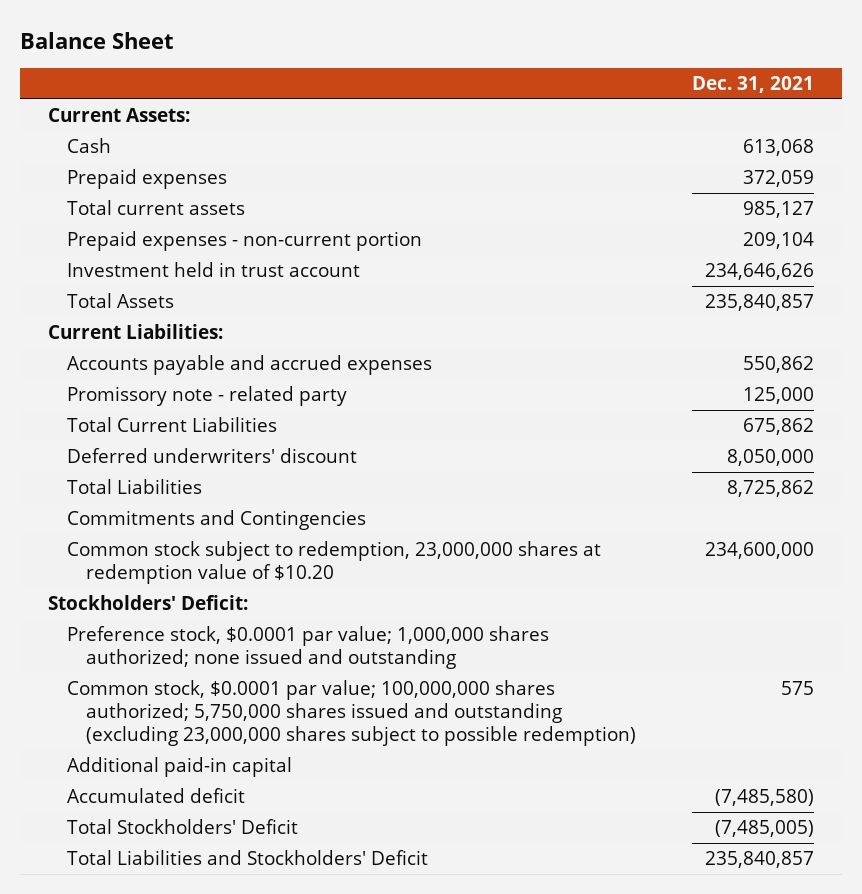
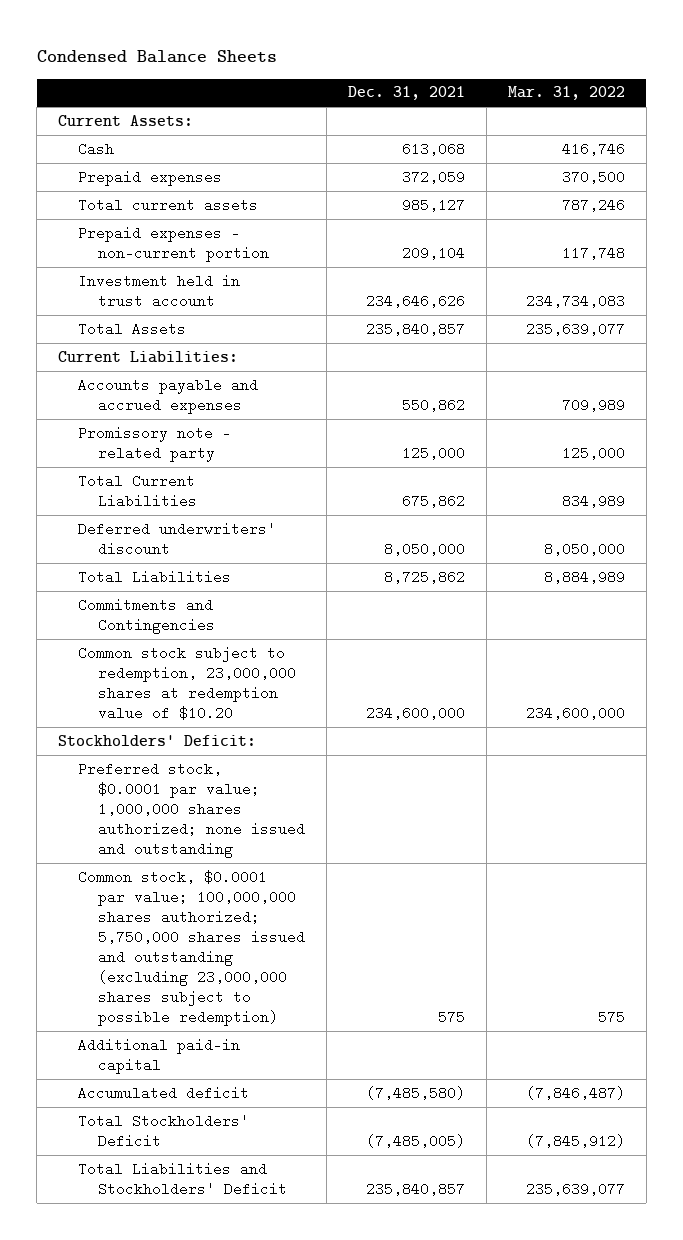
- Balance Sheet
+ Condensed Balance Sheets
- | Dec. 31, 2021
+ | Dec. 31, 2021 | Mar. 31, 2022
- Preference stock, $0.0001 par value; 1,000,000 shares authorized; none issued and outstanding
+ Preferred stock, $0.0001 par value; 1,000,000 shares authorized; none issued and outstanding

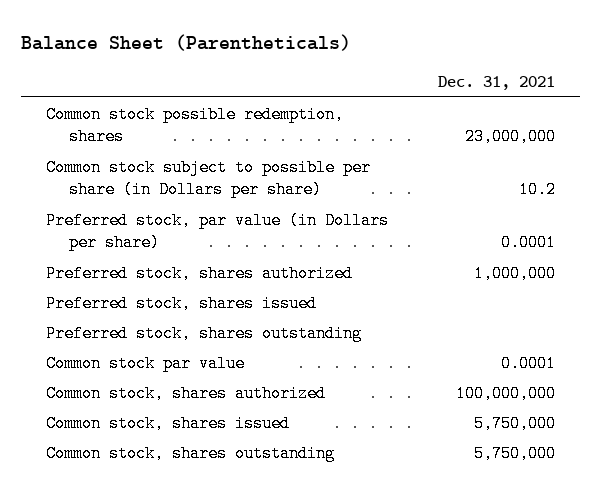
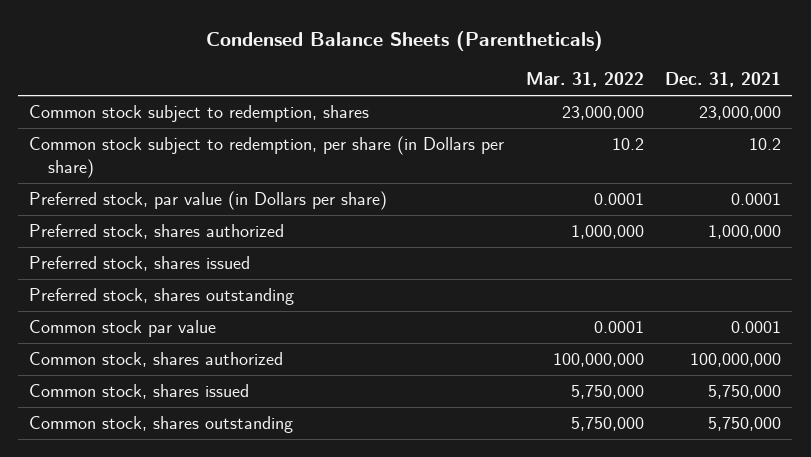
- Balance Sheet (Parentheticals)
+ Condensed Balance Sheets (Parentheticals)
- | Dec. 31, 2021
+ | Mar. 31, 2022 | Dec. 31, 2021
- Common stock possible redemption, shares | 23,000,000
- Common stock subject to possible per share (in Dollars per share) | 10.2
+ Common stock subject to redemption, shares | 23,000,000 | 23,000,000
+ Common stock subject to redemption, per share (in Dollars per share) | 10.2 | 10.2

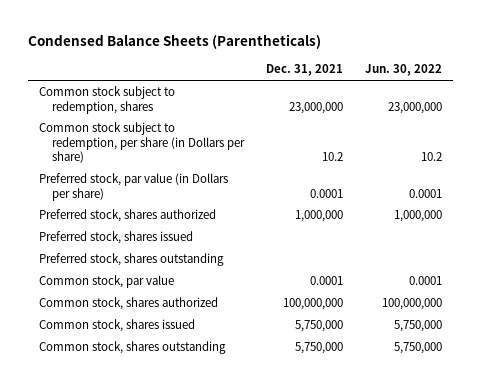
- | Mar. 31, 2022 | Dec. 31, 2021
+ | Dec. 31, 2021 | Jun. 30, 2022
- Common stock par value | 0.0001 | 0.0001
+ Common stock, par value | 0.0001 | 0.0001

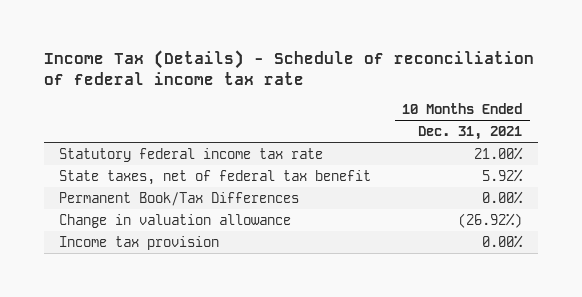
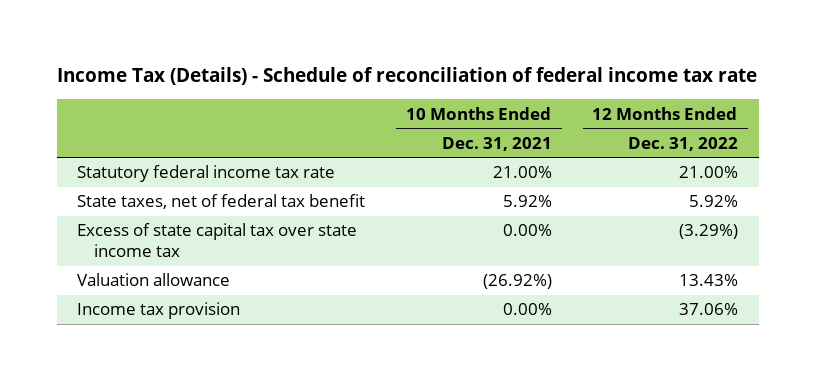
- | 10 Months Ended Dec. 31, 2021
+ | 10 Months Ended Dec. 31, 2021 | 12 Months Ended Dec. 31, 2022
- Permanent Book/Tax Differences | 0.00%
- Change in valuation allowance | (26.92%)
+ Excess of state capital tax over state income tax | 0.00% | (3.29%)
+ Valuation allowance | (26.92%) | 13.43%

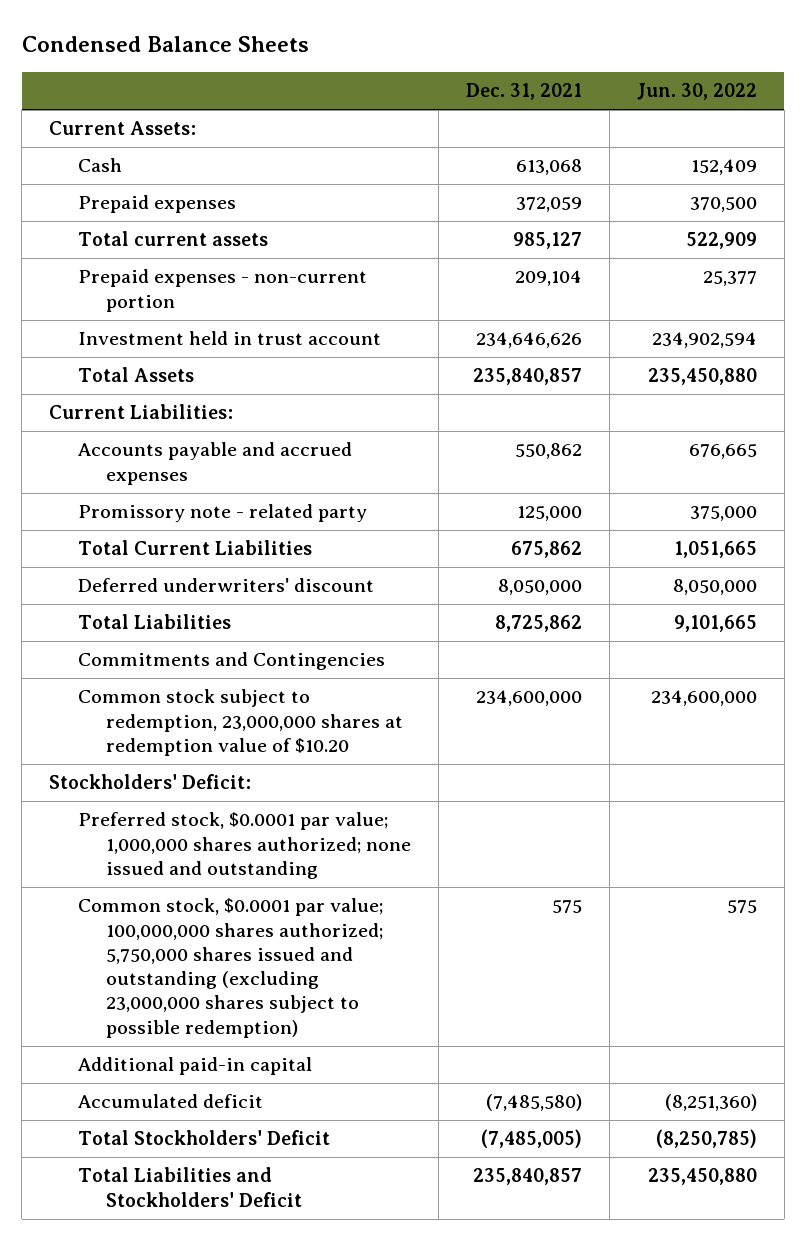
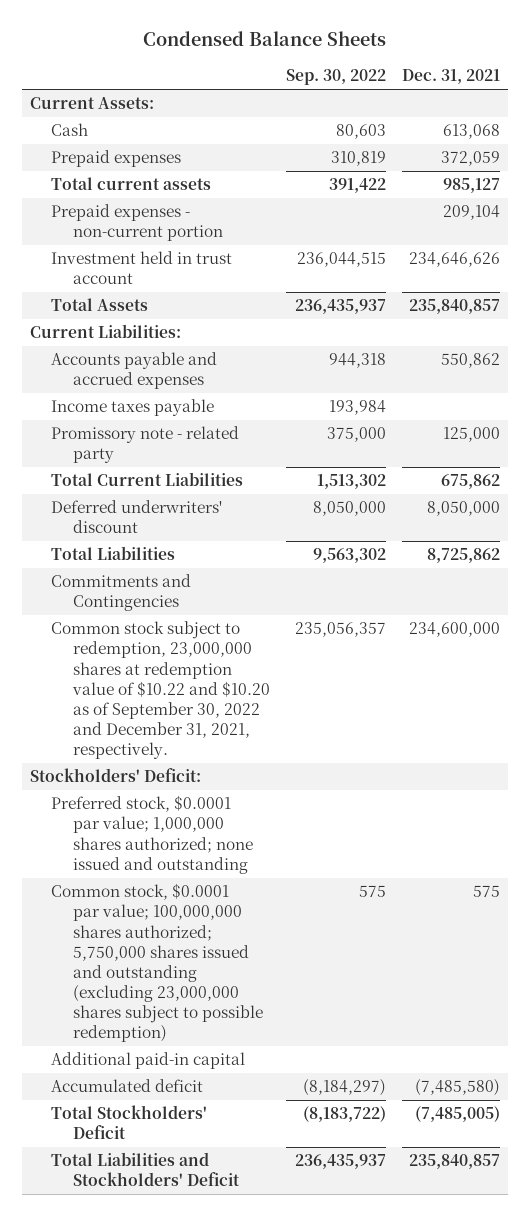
- | Dec. 31, 2021 | Jun. 30, 2022
+ | Sep. 30, 2022 | Dec. 31, 2021
+ Income taxes payable | 193,984 |
- Common stock subject to redemption, 23,000,000 shares at redemption value of $10.20 | 234,600,000 | 234,600,000
+ Common stock subject to redemption, 23,000,000 shares at redemption value of $10.22 and $10.20 as of September 30, 2022 and December 31, 2021, respectively. | 235,056,357 | 234,600,000

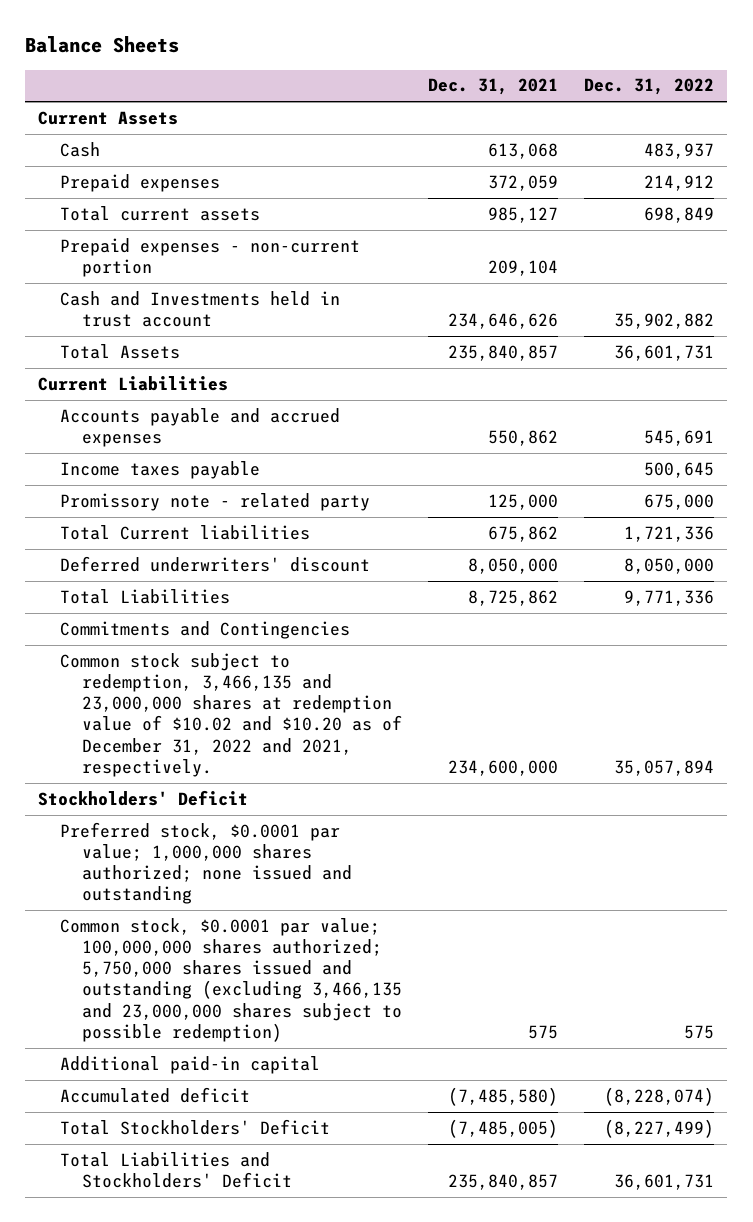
- Condensed Balance Sheets
+ Balance Sheets
- | Sep. 30, 2022 | Dec. 31, 2021
+ | Dec. 31, 2021 | Dec. 31, 2022
- Current Assets:
+ Current Assets
- Investment held in trust account | 236,044,515 | 234,646,626
+ Cash and Investments held in trust account | 234,646,626 | 35,902,882
- Current Liabilities:
+ Current Liabilities
- Total Current Liabilities | 1,513,302 | 675,862
+ Total Current liabilities | 675,862 | 1,721,336
- Common stock subject to redemption, 23,000,000 shares at redemption value of $10.22 and $10.20 as of September 30, 2022 and December 31, 2021, respectively. | 235,056,357 | 234,600,000
- Stockholders' Deficit:
+ Common stock subject to redemption, 3,466,135 and 23,000,000 shares at redemption value of $10.02 and $10.20 as of December 31, 2022 and 2021, respectively. | 234,600,000 | 35,057,894
+ Stockholders' Deficit
- Common stock, $0.0001 par value; 100,000,000 shares authorized; 5,750,000 shares issued and outstanding (excluding 23,000,000 shares subject to possible redemption) | 575 | 575
+ Common stock, $0.0001 par value; 100,000,000 shares authorized; 5,750,000 shares issued and outstanding (excluding 3,466,135 and 23,000,000 shares subject to possible redemption) | 575 | 575

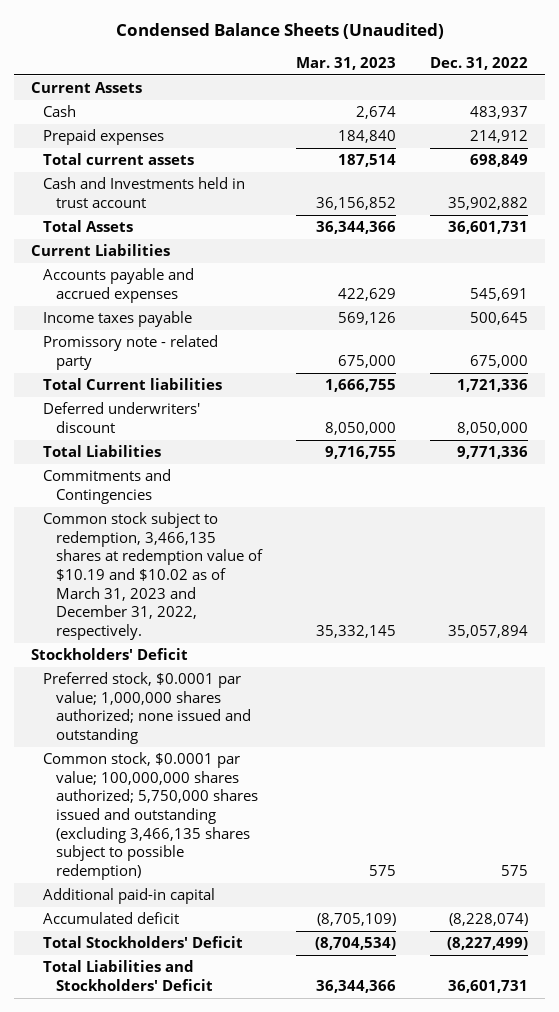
- Balance Sheets
+ Condensed Balance Sheets (Unaudited)
- | Dec. 31, 2021 | Dec. 31, 2022
+ | Mar. 31, 2023 | Dec. 31, 2022
- Prepaid expenses - non-current portion | 209,104 |
- Common stock subject to redemption, 3,466,135 and 23,000,000 shares at redemption value of $10.02 and $10.20 as of December 31, 2022 and 2021, respectively. | 234,600,000 | 35,057,894
+ Common stock subject to redemption, 3,466,135 shares at redemption value of $10.19 and $10.02 as of March 31, 2023 and December 31, 2022, respectively. | 35,332,145 | 35,057,894
- Common stock, $0.0001 par value; 100,000,000 shares authorized; 5,750,000 shares issued and outstanding (excluding 3,466,135 and 23,000,000 shares subject to possible redemption) | 575 | 575
+ Common stock, $0.0001 par value; 100,000,000 shares authorized; 5,750,000 shares issued and outstanding (excluding 3,466,135 shares subject to possible redemption) | 575 | 575

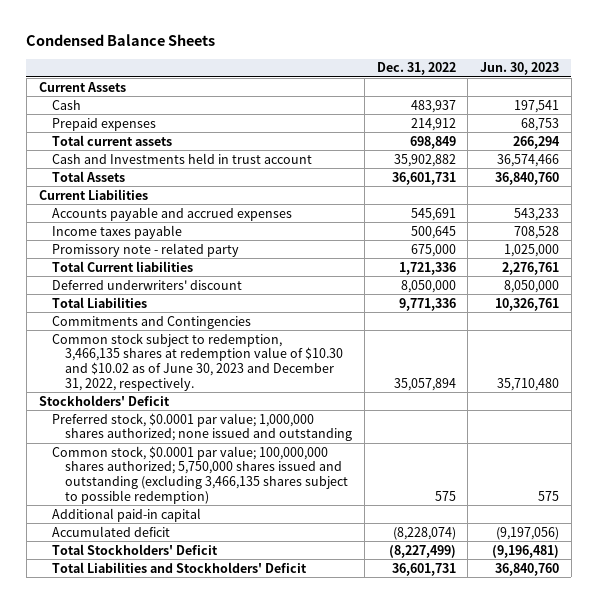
- Condensed Balance Sheets (Unaudited)
+ Condensed Balance Sheets
- | Mar. 31, 2023 | Dec. 31, 2022
+ | Dec. 31, 2022 | Jun. 30, 2023
- Common stock subject to redemption, 3,466,135 shares at redemption value of $10.19 and $10.02 as of March 31, 2023 and December 31, 2022, respectively. | 35,332,145 | 35,057,894
+ Common stock subject to redemption, 3,466,135 shares at redemption value of $10.30 and $10.02 as of June 30, 2023 and December 31, 2022, respectively. | 35,057,894 | 35,710,480

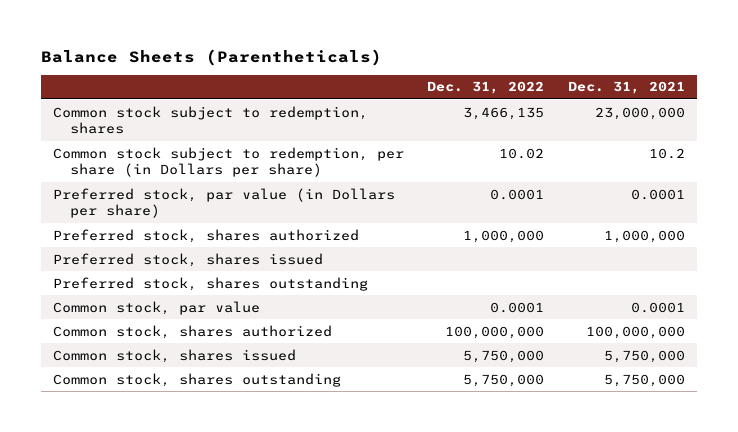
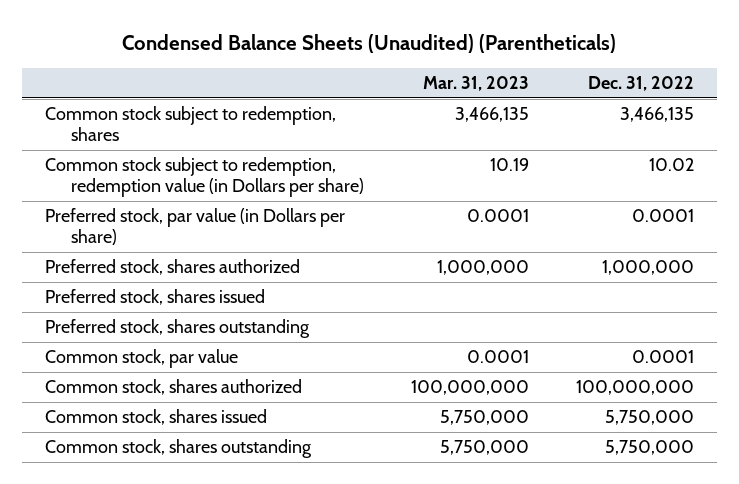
- Balance Sheets (Parentheticals)
+ Condensed Balance Sheets (Unaudited) (Parentheticals)
- | Dec. 31, 2022 | Dec. 31, 2021
+ | Mar. 31, 2023 | Dec. 31, 2022
- Common stock subject to redemption, per share (in Dollars per share) | 10.02 | 10.2
+ Common stock subject to redemption, redemption value (in Dollars per share) | 10.19 | 10.02

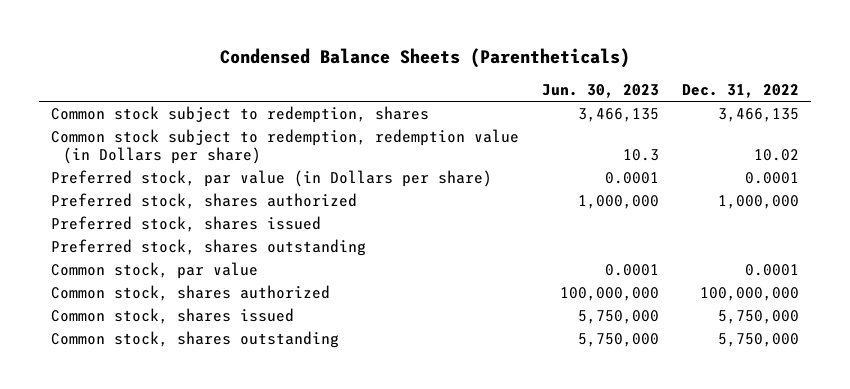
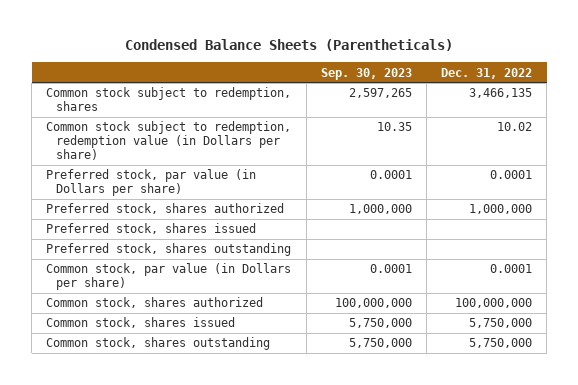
- | Jun. 30, 2023 | Dec. 31, 2022
+ | Sep. 30, 2023 | Dec. 31, 2022
- Common stock, par value | 0.0001 | 0.0001
+ Common stock, par value (in Dollars per share) | 0.0001 | 0.0001

